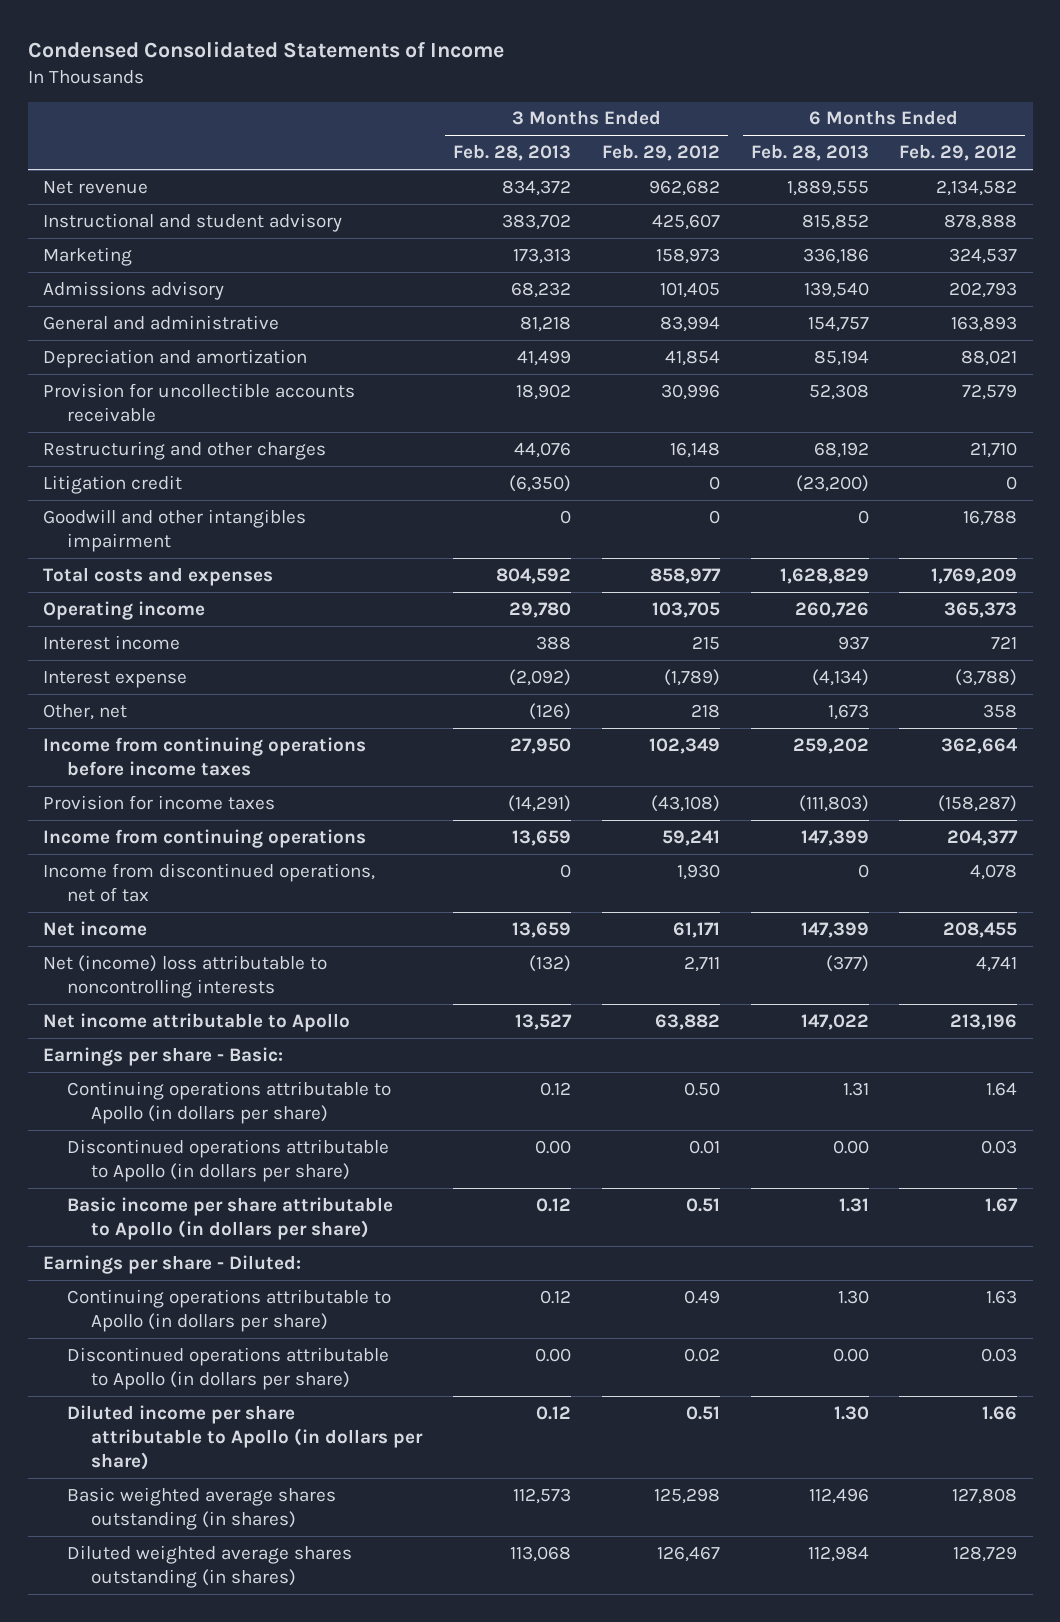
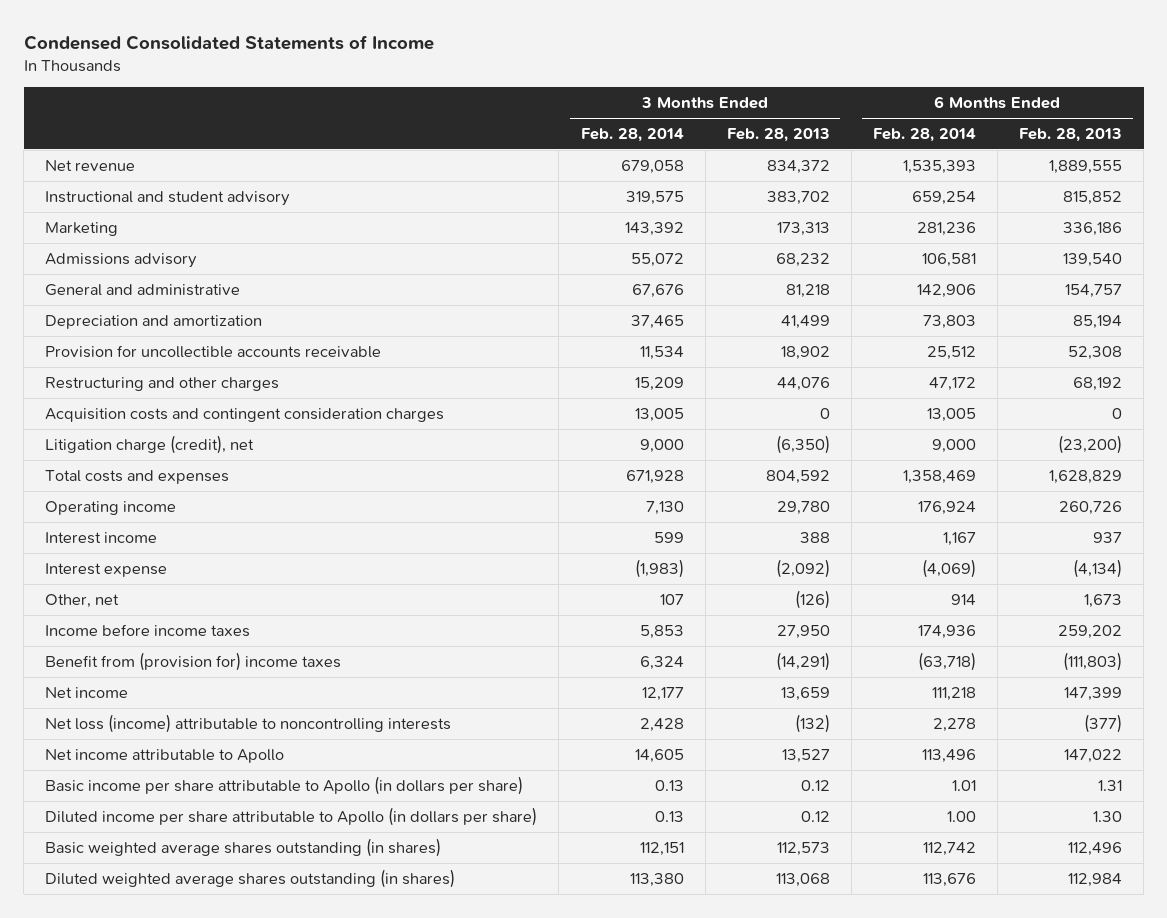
- | 3 Months Ended Feb. 28, 2013 | 3 Months Ended Feb. 29, 2012 | 6 Months Ended Feb. 28, 2013 | 6 Months Ended Feb. 29, 2012
+ | 3 Months Ended Feb. 28, 2014 | 3 Months Ended Feb. 28, 2013 | 6 Months Ended Feb. 28, 2014 | 6 Months Ended Feb. 28, 2013
- Litigation credit | (6,350) | 0 | (23,200) | 0
- Goodwill and other intangibles impairment | 0 | 0 | 0 | 16,788
+ Acquisition costs and contingent consideration charges | 13,005 | 0 | 13,005 | 0
+ Litigation charge (credit), net | 9,000 | (6,350) | 9,000 | (23,200)
- Income from continuing operations before income taxes | 27,950 | 102,349 | 259,202 | 362,664
- Provision for income taxes | (14,291) | (43,108) | (111,803) | (158,287)
- Income from continuing operations | 13,659 | 59,241 | 147,399 | 204,377
- Income from discontinued operations, net of tax | 0 | 1,930 | 0 | 4,078
+ Income before income taxes | 5,853 | 27,950 | 174,936 | 259,202
+ Benefit from (provision for) income taxes | 6,324 | (14,291) | (63,718) | (111,803)
- Net (income) loss attributable to noncontrolling interests | (132) | 2,711 | (377) | 4,741
+ Net loss (income) attributable to noncontrolling interests | 2,428 | (132) | 2,278 | (377)
- Earnings per share - Basic:
- Continuing operations attributable to Apollo (in dollars per share) | 0.12 | 0.50 | 1.31 | 1.64
- Discontinued operations attributable to Apollo (in dollars per share) | 0.00 | 0.01 | 0.00 | 0.03
- Earnings per share - Diluted:
- Continuing operations attributable to Apollo (in dollars per share) | 0.12 | 0.49 | 1.30 | 1.63
- Discontinued operations attributable to Apollo (in dollars per share) | 0.00 | 0.02 | 0.00 | 0.03

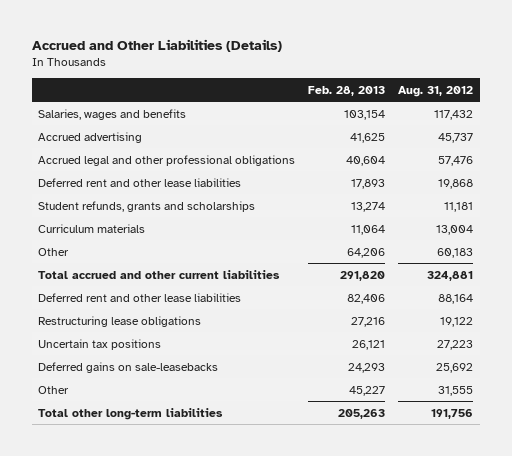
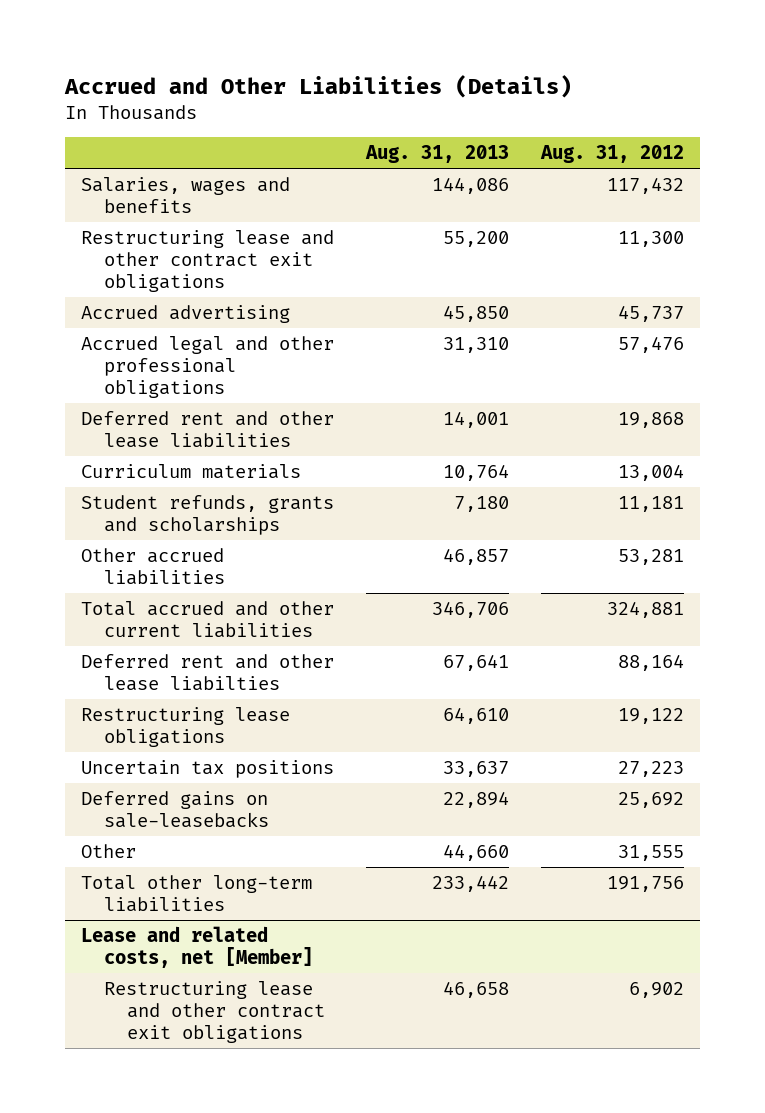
- | Feb. 28, 2013 | Aug. 31, 2012
+ | Aug. 31, 2013 | Aug. 31, 2012
+ Restructuring lease and other contract exit obligations | 55,200 | 11,300
- Other | 64,206 | 60,183
moved down: Student refunds, grants and scholarships | 7,180 | 11,181
+ Other accrued liabilities | 46,857 | 53,281
- Deferred rent and other lease liabilities | 82,406 | 88,164
+ Deferred rent and other lease liabilties | 67,641 | 88,164
+ Lease and related costs, net [Member]
+ Restructuring lease and other contract exit obligations | 46,658 | 6,902

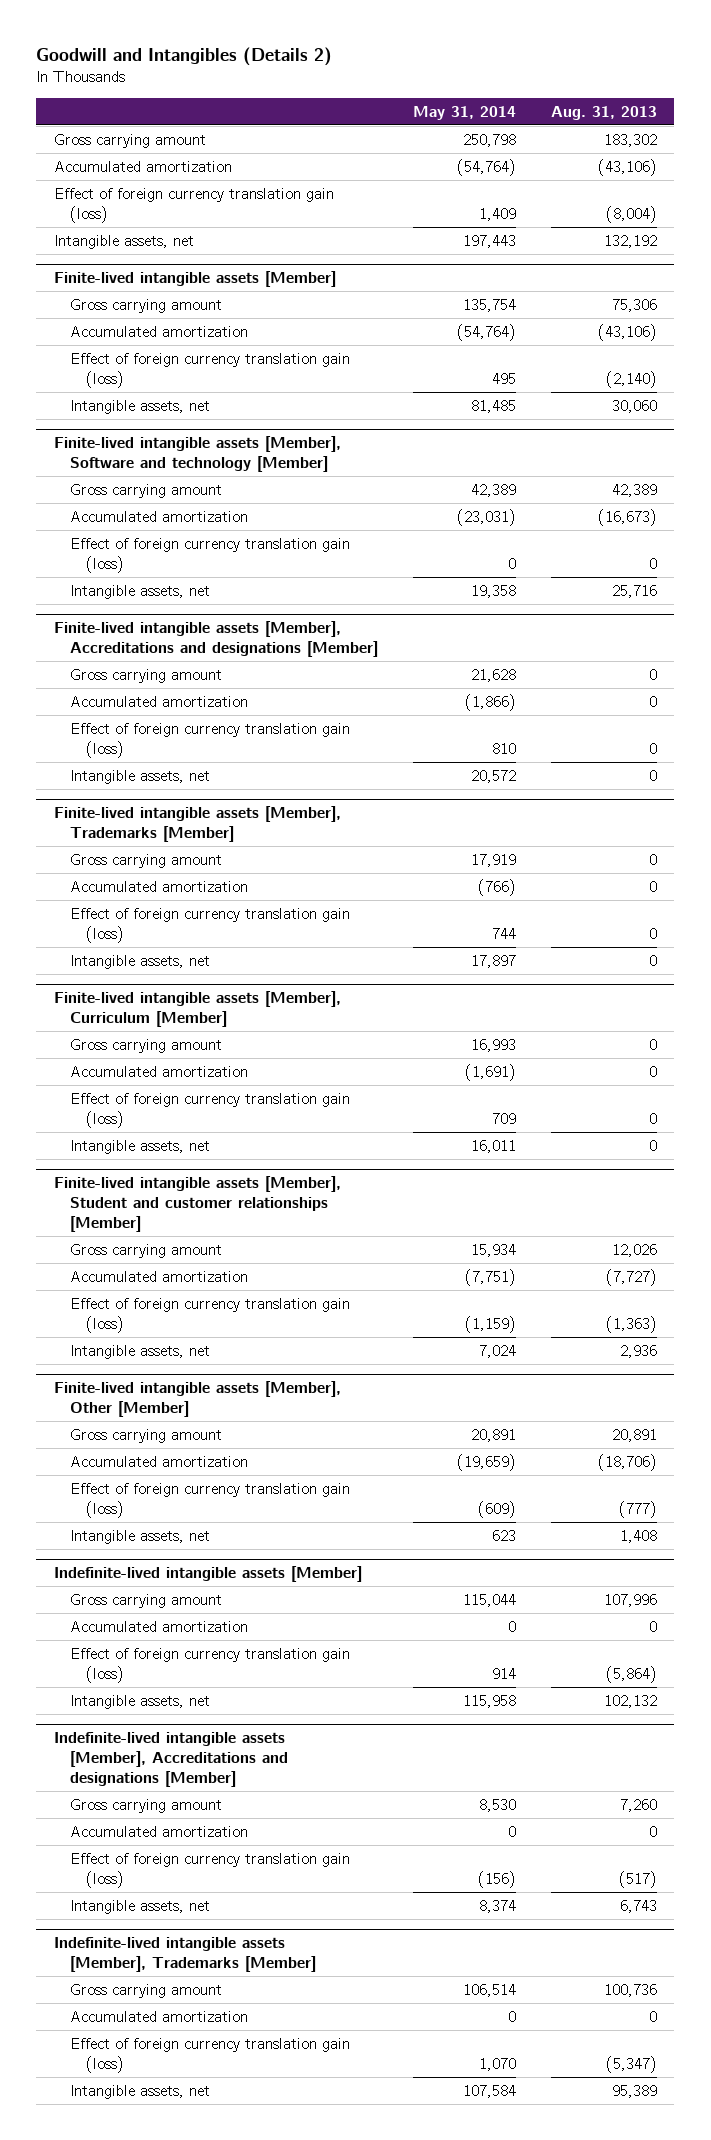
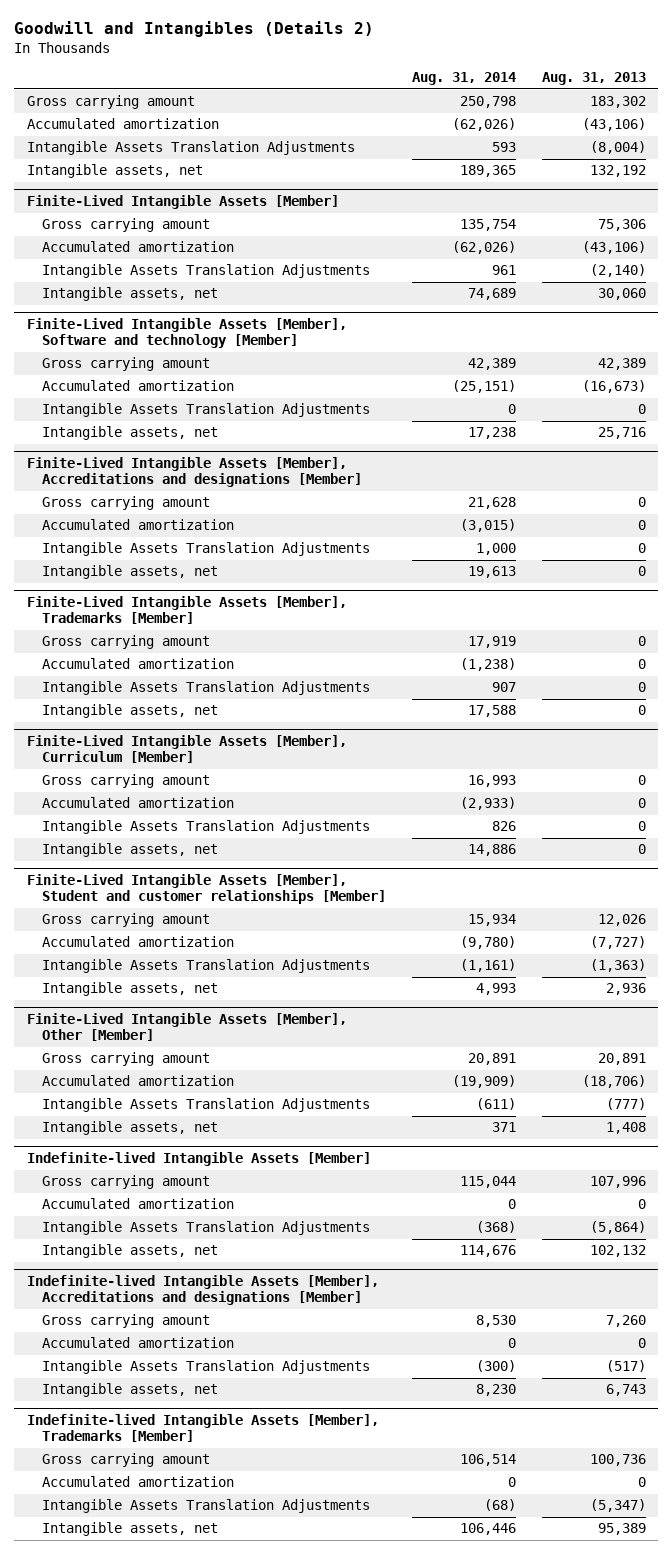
- | May 31, 2014 | Aug. 31, 2013
+ | Aug. 31, 2014 | Aug. 31, 2013
- Effect of foreign currency translation gain (loss) | 1,409 | (8,004)
+ Intangible Assets Translation Adjustments | 593 | (8,004)
- Finite-lived intangible assets [Member]
+ Finite-Lived Intangible Assets [Member]
- Effect of foreign currency translation gain (loss) | 495 | (2,140)
+ Intangible Assets Translation Adjustments | 961 | (2,140)
- Finite-lived intangible assets [Member], Software and technology [Member]
+ Finite-Lived Intangible Assets [Member], Software and technology [Member]
- Effect of foreign currency translation gain (loss) | 0 | 0
+ Intangible Assets Translation Adjustments | 0 | 0
- Finite-lived intangible assets [Member], Accreditations and designations [Member]
+ Finite-Lived Intangible Assets [Member], Accreditations and designations [Member]
- Effect of foreign currency translation gain (loss) | 810 | 0
+ Intangible Assets Translation Adjustments | 1,000 | 0
- Finite-lived intangible assets [Member], Trademarks [Member]
+ Finite-Lived Intangible Assets [Member], Trademarks [Member]
- Effect of foreign currency translation gain (loss) | 744 | 0
+ Intangible Assets Translation Adjustments | 907 | 0
- Finite-lived intangible assets [Member], Curriculum [Member]
+ Finite-Lived Intangible Assets [Member], Curriculum [Member]
- Effect of foreign currency translation gain (loss) | 709 | 0
+ Intangible Assets Translation Adjustments | 826 | 0
- Finite-lived intangible assets [Member], Student and customer relationships [Member]
+ Finite-Lived Intangible Assets [Member], Student and customer relationships [Member]
- Effect of foreign currency translation gain (loss) | (1,159) | (1,363)
+ Intangible Assets Translation Adjustments | (1,161) | (1,363)
- Finite-lived intangible assets [Member], Other [Member]
+ Finite-Lived Intangible Assets [Member], Other [Member]
- Effect of foreign currency translation gain (loss) | (609) | (777)
+ Intangible Assets Translation Adjustments | (611) | (777)
- Indefinite-lived intangible assets [Member]
+ Indefinite-lived Intangible Assets [Member]
- Effect of foreign currency translation gain (loss) | 914 | (5,864)
+ Intangible Assets Translation Adjustments | (368) | (5,864)
- Indefinite-lived intangible assets [Member], Accreditations and designations [Member]
+ Indefinite-lived Intangible Assets [Member], Accreditations and designations [Member]
- Effect of foreign currency translation gain (loss) | (156) | (517)
+ Intangible Assets Translation Adjustments | (300) | (517)
- Indefinite-lived intangible assets [Member], Trademarks [Member]
+ Indefinite-lived Intangible Assets [Member], Trademarks [Member]
- Effect of foreign currency translation gain (loss) | 1,070 | (5,347)
+ Intangible Assets Translation Adjustments | (68) | (5,347)

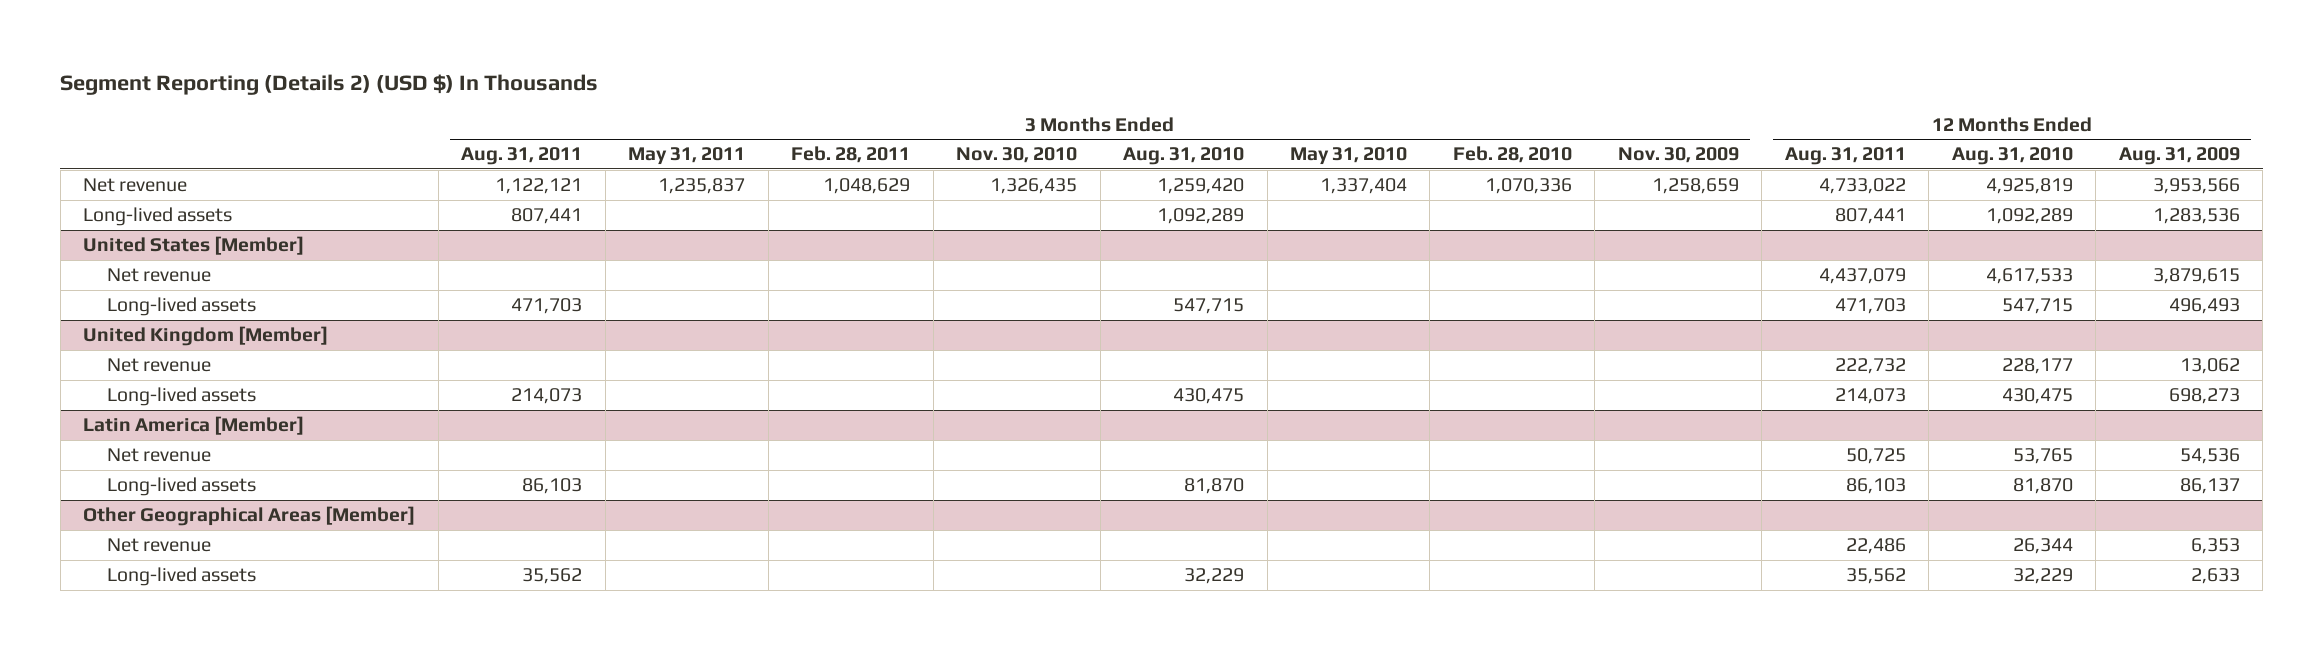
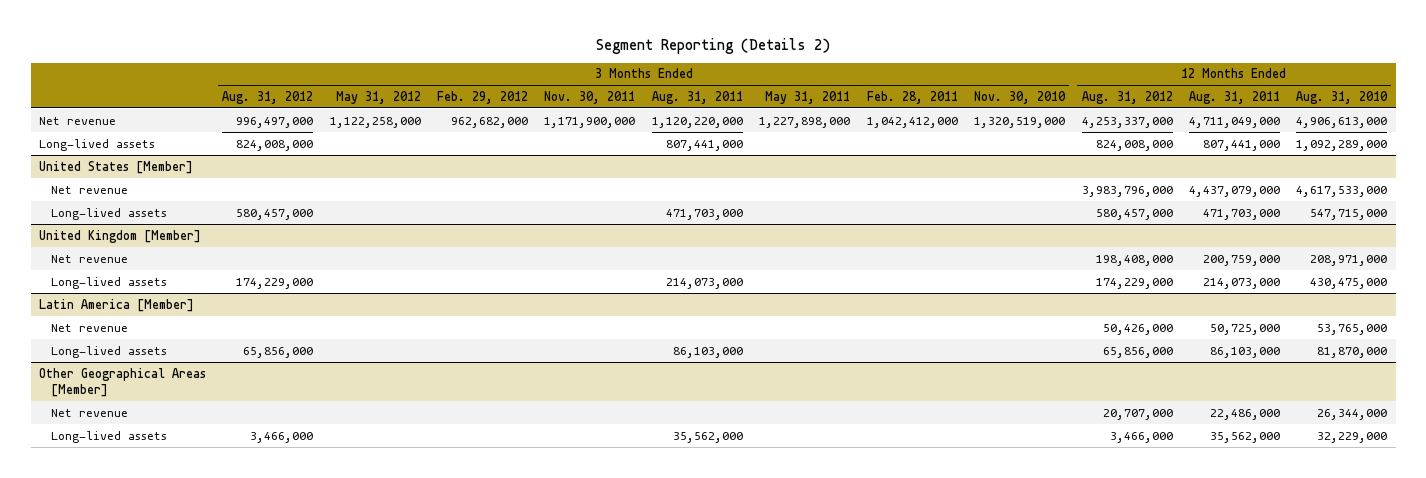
- Segment Reporting (Details 2) (USD $) In Thousands
+ Segment Reporting (Details 2)
- | 3 Months Ended Aug. 31, 2011 | 3 Months Ended May 31, 2011 | 3 Months Ended Feb. 28, 2011 | 3 Months Ended Nov. 30, 2010 | 3 Months Ended Aug. 31, 2010 | 3 Months Ended May 31, 2010 | 3 Months Ended Feb. 28, 2010 | 3 Months Ended Nov. 30, 2009 | 12 Months Ended Aug. 31, 2011 | 12 Months Ended Aug. 31, 2010 | 12 Months Ended Aug. 31, 2009
+ | 3 Months Ended Aug. 31, 2012 | 3 Months Ended May 31, 2012 | 3 Months Ended Feb. 29, 2012 | 3 Months Ended Nov. 30, 2011 | 3 Months Ended Aug. 31, 2011 | 3 Months Ended May 31, 2011 | 3 Months Ended Feb. 28, 2011 | 3 Months Ended Nov. 30, 2010 | 12 Months Ended Aug. 31, 2012 | 12 Months Ended Aug. 31, 2011 | 12 Months Ended Aug. 31, 2010
- Net revenue | 1,122,121 | 1,235,837 | 1,048,629 | 1,326,435 | 1,259,420 | 1,337,404 | 1,070,336 | 1,258,659 | 4,733,022 | 4,925,819 | 3,953,566
- Long-lived assets | 807,441 | | | | 1,092,289 | | | | 807,441 | 1,092,289 | 1,283,536
+ Net revenue | 996,497,000 | 1,122,258,000 | 962,682,000 | 1,171,900,000 | 1,120,220,000 | 1,227,898,000 | 1,042,412,000 | 1,320,519,000 | 4,253,337,000 | 4,711,049,000 | 4,906,613,000
+ Long-lived assets | 824,008,000 | | | | 807,441,000 | | | | 824,008,000 | 807,441,000 | 1,092,289,000
@ United States [Member]
- Net revenue | | | | | | | | | 4,437,079 | 4,617,533 | 3,879,615
- Long-lived assets | 471,703 | | | | 547,715 | | | | 471,703 | 547,715 | 496,493
+ Net revenue | | | | | | | | | 3,983,796,000 | 4,437,079,000 | 4,617,533,000
+ Long-lived assets | 580,457,000 | | | | 471,703,000 | | | | 580,457,000 | 471,703,000 | 547,715,000
@ United Kingdom [Member]
- Net revenue | | | | | | | | | 222,732 | 228,177 | 13,062
- Long-lived assets | 214,073 | | | | 430,475 | | | | 214,073 | 430,475 | 698,273
+ Net revenue | | | | | | | | | 198,408,000 | 200,759,000 | 208,971,000
+ Long-lived assets | 174,229,000 | | | | 214,073,000 | | | | 174,229,000 | 214,073,000 | 430,475,000
@ Latin America [Member]
- Net revenue | | | | | | | | | 50,725 | 53,765 | 54,536
- Long-lived assets | 86,103 | | | | 81,870 | | | | 86,103 | 81,870 | 86,137
+ Net revenue | | | | | | | | | 50,426,000 | 50,725,000 | 53,765,000
+ Long-lived assets | 65,856,000 | | | | 86,103,000 | | | | 65,856,000 | 86,103,000 | 81,870,000
@ Other Geographical Areas [Member]
- Net revenue | | | | | | | | | 22,486 | 26,344 | 6,353
- Long-lived assets | 35,562 | | | | 32,229 | | | | 35,562 | 32,229 | 2,633
+ Net revenue | | | | | | | | | 20,707,000 | 22,486,000 | 26,344,000
+ Long-lived assets | 3,466,000 | | | | 35,562,000 | | | | 3,466,000 | 35,562,000 | 32,229,000

